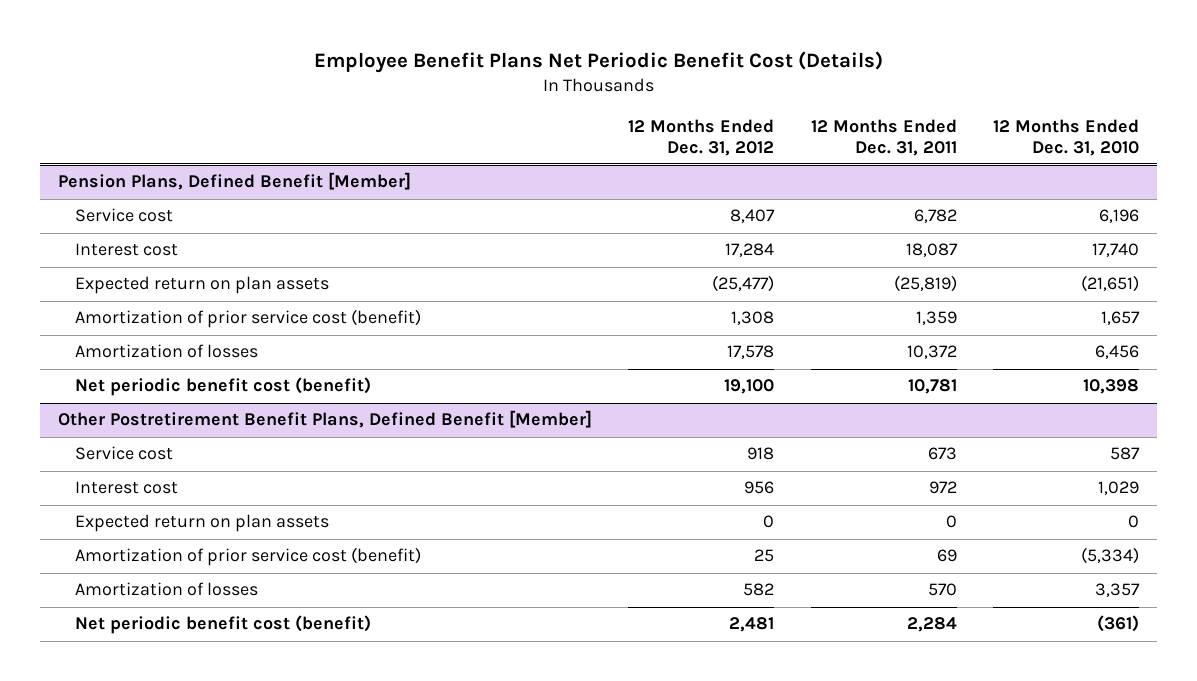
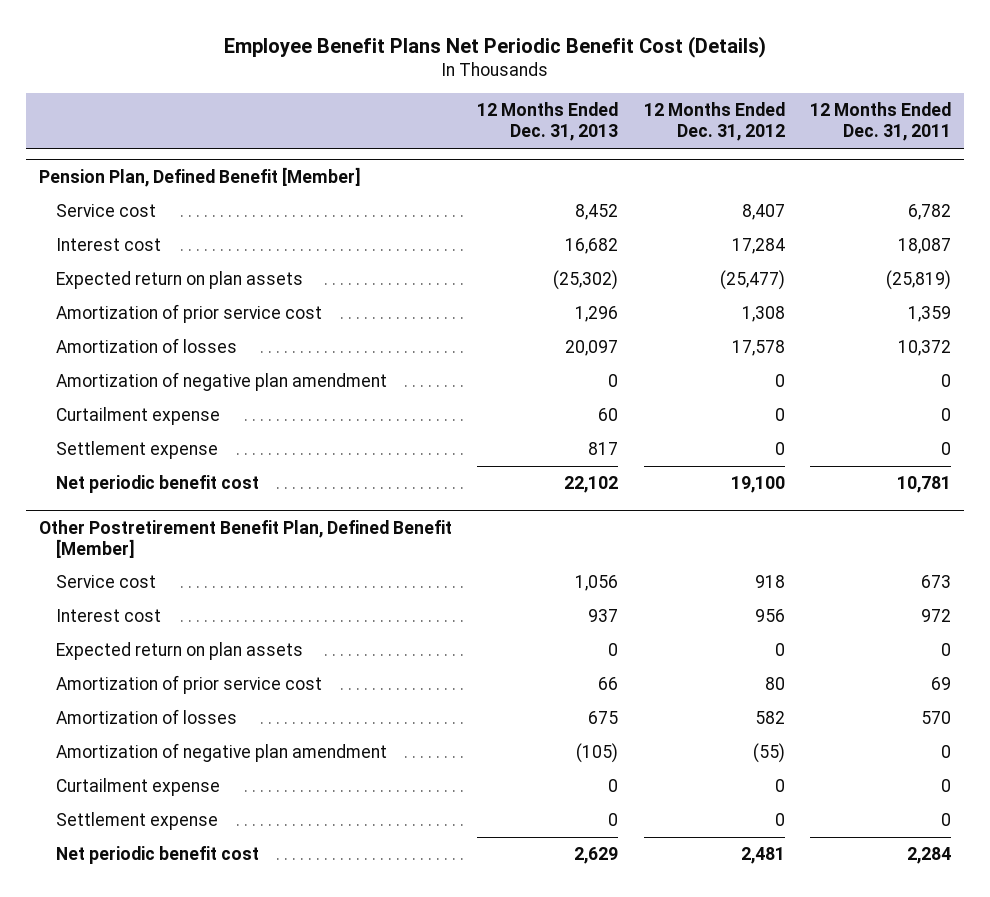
- | 12 Months Ended Dec. 31, 2012 | 12 Months Ended Dec. 31, 2011 | 12 Months Ended Dec. 31, 2010
+ | 12 Months Ended Dec. 31, 2013 | 12 Months Ended Dec. 31, 2012 | 12 Months Ended Dec. 31, 2011
- Pension Plans, Defined Benefit [Member]
+ Pension Plan, Defined Benefit [Member]
- Amortization of prior service cost (benefit) | 1,308 | 1,359 | 1,657
+ Amortization of prior service cost | 1,296 | 1,308 | 1,359
- Net periodic benefit cost (benefit) | 19,100 | 10,781 | 10,398
- Other Postretirement Benefit Plans, Defined Benefit [Member]
+ Amortization of negative plan amendment | 0 | 0 | 0
+ Curtailment expense | 60 | 0 | 0
+ Settlement expense | 817 | 0 | 0
+ Net periodic benefit cost | 22,102 | 19,100 | 10,781
+ Other Postretirement Benefit Plan, Defined Benefit [Member]
- Amortization of prior service cost (benefit) | 25 | 69 | (5,334)
+ Amortization of prior service cost | 66 | 80 | 69
- Net periodic benefit cost (benefit) | 2,481 | 2,284 | (361)
+ Amortization of negative plan amendment | (105) | (55) | 0
+ Curtailment expense | 0 | 0 | 0
+ Settlement expense | 0 | 0 | 0
+ Net periodic benefit cost | 2,629 | 2,481 | 2,284

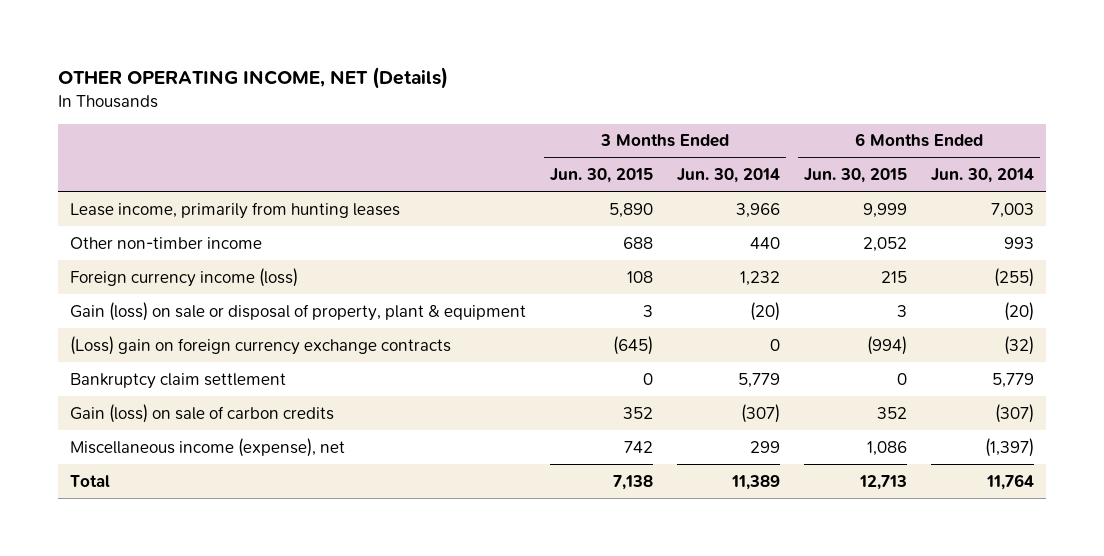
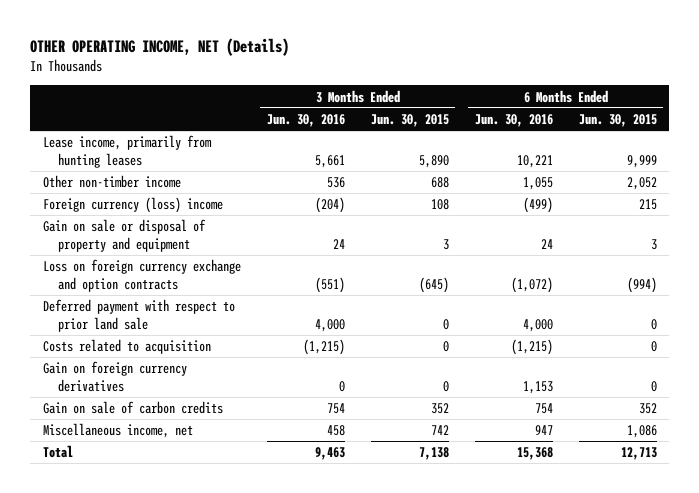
- | 3 Months Ended Jun. 30, 2015 | 3 Months Ended Jun. 30, 2014 | 6 Months Ended Jun. 30, 2015 | 6 Months Ended Jun. 30, 2014
+ | 3 Months Ended Jun. 30, 2016 | 3 Months Ended Jun. 30, 2015 | 6 Months Ended Jun. 30, 2016 | 6 Months Ended Jun. 30, 2015
- Foreign currency income (loss) | 108 | 1,232 | 215 | (255)
- Gain (loss) on sale or disposal of property, plant & equipment | 3 | (20) | 3 | (20)
- (Loss) gain on foreign currency exchange contracts | (645) | 0 | (994) | (32)
- Bankruptcy claim settlement | 0 | 5,779 | 0 | 5,779
- Gain (loss) on sale of carbon credits | 352 | (307) | 352 | (307)
- Miscellaneous income (expense), net | 742 | 299 | 1,086 | (1,397)
+ Foreign currency (loss) income | (204) | 108 | (499) | 215
+ Gain on sale or disposal of property and equipment | 24 | 3 | 24 | 3
+ Loss on foreign currency exchange and option contracts | (551) | (645) | (1,072) | (994)
+ Deferred payment with respect to prior land sale | 4,000 | 0 | 4,000 | 0
+ Costs related to acquisition | (1,215) | 0 | (1,215) | 0
+ Gain on foreign currency derivatives | 0 | 0 | 1,153 | 0
+ Gain on sale of carbon credits | 754 | 352 | 754 | 352
+ Miscellaneous income, net | 458 | 742 | 947 | 1,086

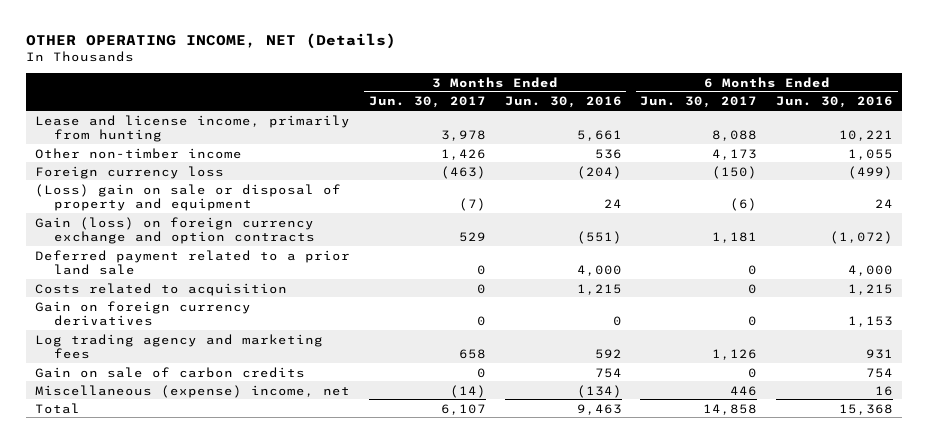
- | 3 Months Ended Jun. 30, 2016 | 3 Months Ended Jun. 30, 2015 | 6 Months Ended Jun. 30, 2016 | 6 Months Ended Jun. 30, 2015
+ | 3 Months Ended Jun. 30, 2017 | 3 Months Ended Jun. 30, 2016 | 6 Months Ended Jun. 30, 2017 | 6 Months Ended Jun. 30, 2016
- Lease income, primarily from hunting leases | 5,661 | 5,890 | 10,221 | 9,999
+ Lease and license income, primarily from hunting | 3,978 | 5,661 | 8,088 | 10,221
- Foreign currency (loss) income | (204) | 108 | (499) | 215
- Gain on sale or disposal of property and equipment | 24 | 3 | 24 | 3
- Loss on foreign currency exchange and option contracts | (551) | (645) | (1,072) | (994)
- Deferred payment with respect to prior land sale | 4,000 | 0 | 4,000 | 0
- Costs related to acquisition | (1,215) | 0 | (1,215) | 0
+ Foreign currency loss | (463) | (204) | (150) | (499)
+ (Loss) gain on sale or disposal of property and equipment | (7) | 24 | (6) | 24
+ Gain (loss) on foreign currency exchange and option contracts | 529 | (551) | 1,181 | (1,072)
+ Deferred payment related to a prior land sale | 0 | 4,000 | 0 | 4,000
+ Costs related to acquisition | 0 | 1,215 | 0 | 1,215
+ Log trading agency and marketing fees | 658 | 592 | 1,126 | 931
- Miscellaneous income, net | 458 | 742 | 947 | 1,086
+ Miscellaneous (expense) income, net | (14) | (134) | 446 | 16

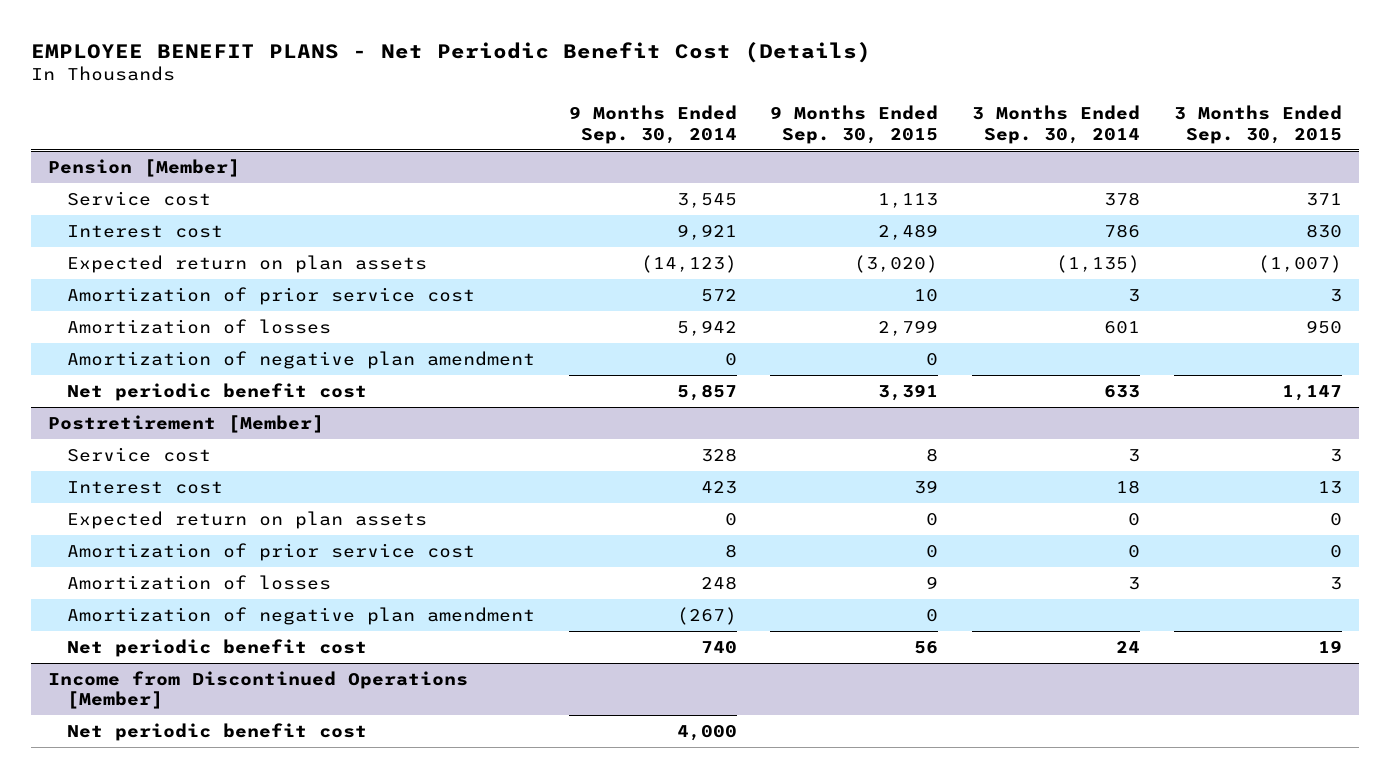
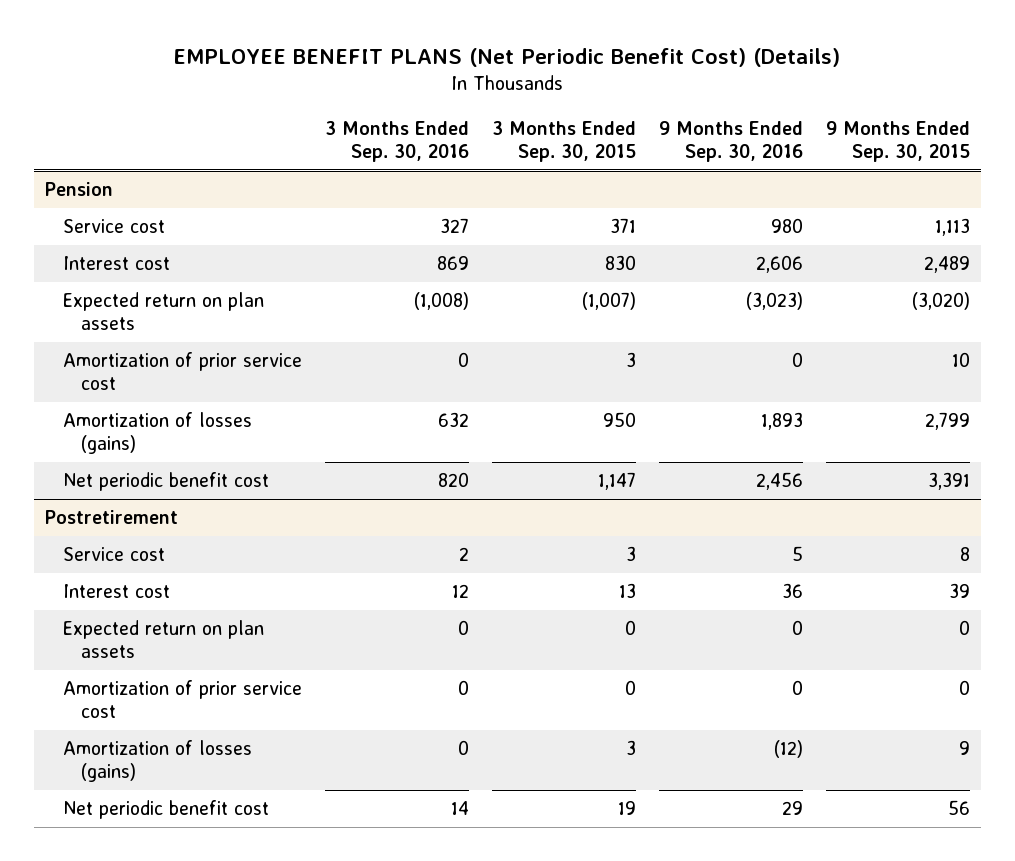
- EMPLOYEE BENEFIT PLANS - Net Periodic Benefit Cost (Details)
+ EMPLOYEE BENEFIT PLANS (Net Periodic Benefit Cost) (Details)
- | 9 Months Ended Sep. 30, 2014 | 9 Months Ended Sep. 30, 2015 | 3 Months Ended Sep. 30, 2014 | 3 Months Ended Sep. 30, 2015
+ | 3 Months Ended Sep. 30, 2016 | 3 Months Ended Sep. 30, 2015 | 9 Months Ended Sep. 30, 2016 | 9 Months Ended Sep. 30, 2015
- Pension [Member]
+ Pension
- Amortization of losses | 5,942 | 2,799 | 601 | 950
- Amortization of negative plan amendment | 0 | 0 | |
+ Amortization of losses (gains) | 632 | 950 | 1,893 | 2,799
- Postretirement [Member]
+ Postretirement
- Amortization of losses | 248 | 9 | 3 | 3
- Amortization of negative plan amendment | (267) | 0 | |
+ Amortization of losses (gains) | 0 | 3 | (12) | 9
- Income from Discontinued Operations [Member]
- Net periodic benefit cost | 4,000 | | |

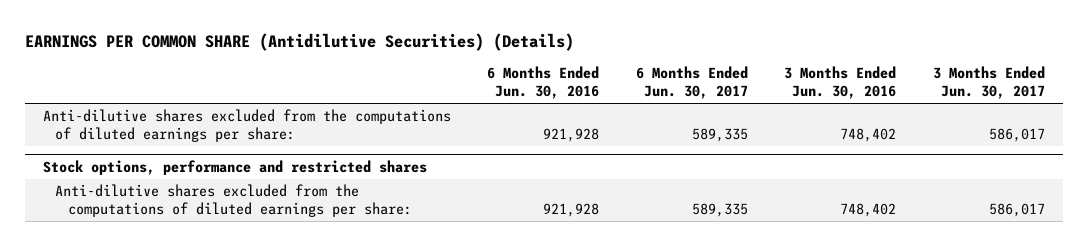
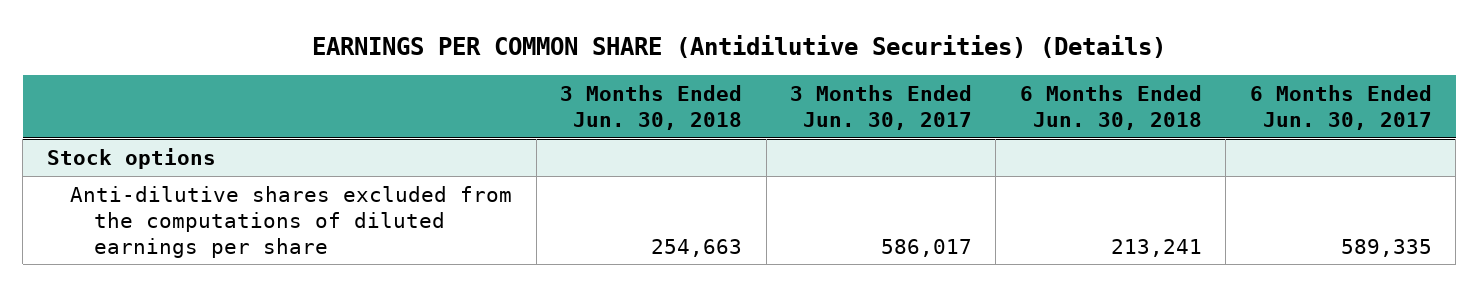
- | 6 Months Ended Jun. 30, 2016 | 6 Months Ended Jun. 30, 2017 | 3 Months Ended Jun. 30, 2016 | 3 Months Ended Jun. 30, 2017
+ | 3 Months Ended Jun. 30, 2018 | 3 Months Ended Jun. 30, 2017 | 6 Months Ended Jun. 30, 2018 | 6 Months Ended Jun. 30, 2017
- Anti-dilutive shares excluded from the computations of diluted earnings per share: | 921,928 | 589,335 | 748,402 | 586,017
- Stock options, performance and restricted shares
- Anti-dilutive shares excluded from the computations of diluted earnings per share: | 921,928 | 589,335 | 748,402 | 586,017
+ Stock options
+ Anti-dilutive shares excluded from the computations of diluted earnings per share | 254,663 | 586,017 | 213,241 | 589,335

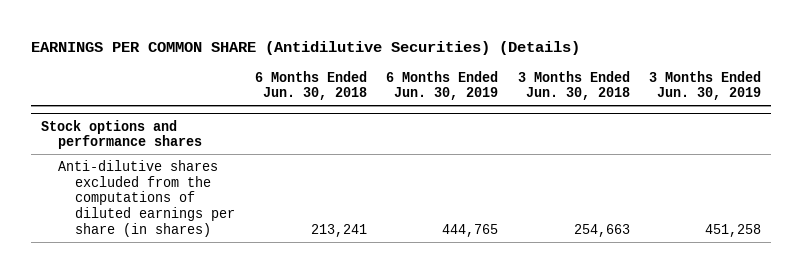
- | 3 Months Ended Jun. 30, 2018 | 3 Months Ended Jun. 30, 2017 | 6 Months Ended Jun. 30, 2018 | 6 Months Ended Jun. 30, 2017
+ | 6 Months Ended Jun. 30, 2018 | 6 Months Ended Jun. 30, 2019 | 3 Months Ended Jun. 30, 2018 | 3 Months Ended Jun. 30, 2019
- Stock options
- Anti-dilutive shares excluded from the computations of diluted earnings per share | 254,663 | 586,017 | 213,241 | 589,335
+ Stock options and performance shares
+ Anti-dilutive shares excluded from the computations of diluted earnings per share (in shares) | 213,241 | 444,765 | 254,663 | 451,258

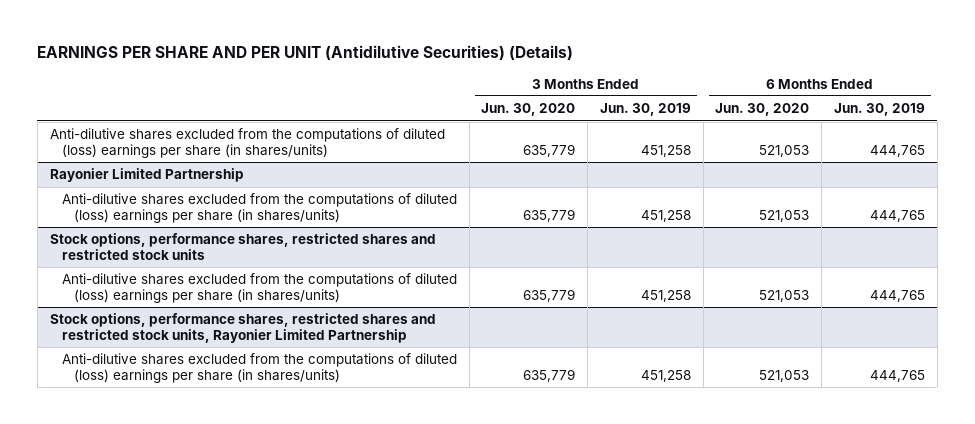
- EARNINGS PER COMMON SHARE (Antidilutive Securities) (Details)
+ EARNINGS PER SHARE AND PER UNIT (Antidilutive Securities) (Details)
- | 6 Months Ended Jun. 30, 2018 | 6 Months Ended Jun. 30, 2019 | 3 Months Ended Jun. 30, 2018 | 3 Months Ended Jun. 30, 2019
+ | 3 Months Ended Jun. 30, 2020 | 3 Months Ended Jun. 30, 2019 | 6 Months Ended Jun. 30, 2020 | 6 Months Ended Jun. 30, 2019
- Stock options and performance shares
- Anti-dilutive shares excluded from the computations of diluted earnings per share (in shares) | 213,241 | 444,765 | 254,663 | 451,258
+ Anti-dilutive shares excluded from the computations of diluted (loss) earnings per share (in shares/units) | 635,779 | 451,258 | 521,053 | 444,765
+ Rayonier Limited Partnership
+ Anti-dilutive shares excluded from the computations of diluted (loss) earnings per share (in shares/units) | 635,779 | 451,258 | 521,053 | 444,765
+ Stock options, performance shares, restricted shares and restricted stock units
+ Anti-dilutive shares excluded from the computations of diluted (loss) earnings per share (in shares/units) | 635,779 | 451,258 | 521,053 | 444,765
+ Stock options, performance shares, restricted shares and restricted stock units, Rayonier Limited Partnership
+ Anti-dilutive shares excluded from the computations of diluted (loss) earnings per share (in shares/units) | 635,779 | 451,258 | 521,053 | 444,765

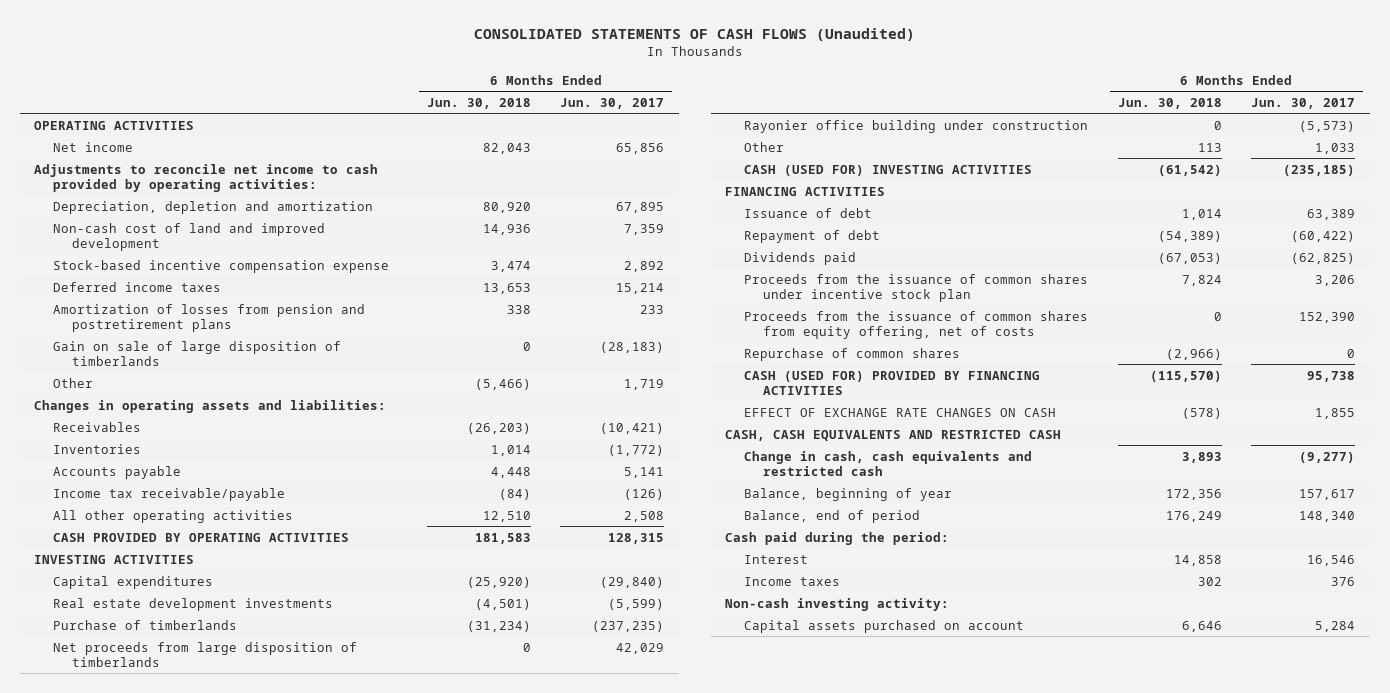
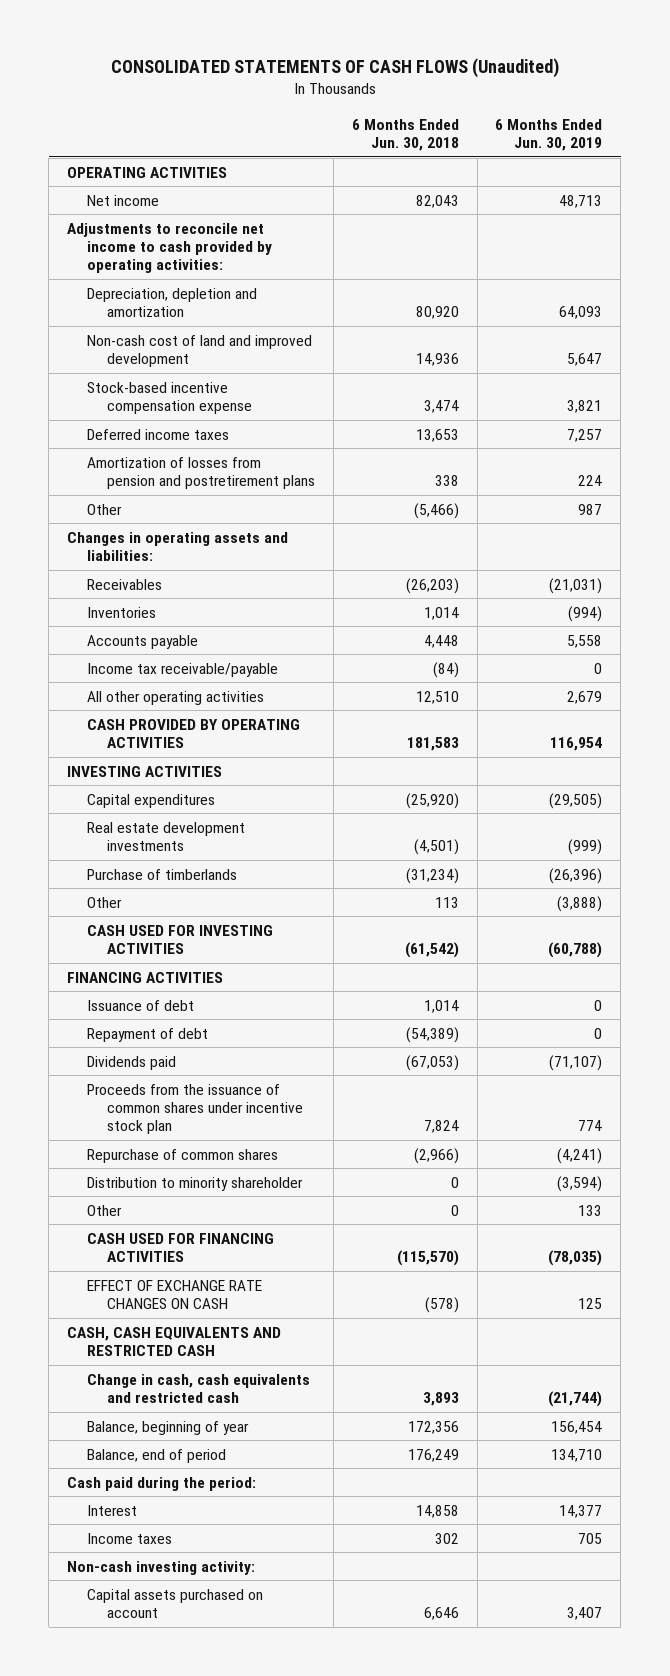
- | 6 Months Ended Jun. 30, 2018 | 6 Months Ended Jun. 30, 2017
+ | 6 Months Ended Jun. 30, 2018 | 6 Months Ended Jun. 30, 2019
- Gain on sale of large disposition of timberlands | 0 | (28,183)
- Net proceeds from large disposition of timberlands | 0 | 42,029
- Rayonier office building under construction | 0 | (5,573)
- CASH (USED FOR) INVESTING ACTIVITIES | (61,542) | (235,185)
+ CASH USED FOR INVESTING ACTIVITIES | (61,542) | (60,788)
- Proceeds from the issuance of common shares from equity offering, net of costs | 0 | 152,390
- CASH (USED FOR) PROVIDED BY FINANCING ACTIVITIES | (115,570) | 95,738
+ Distribution to minority shareholder | 0 | (3,594)
+ Other | 0 | 133
+ CASH USED FOR FINANCING ACTIVITIES | (115,570) | (78,035)

